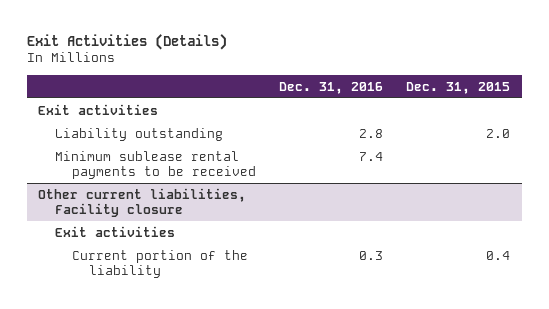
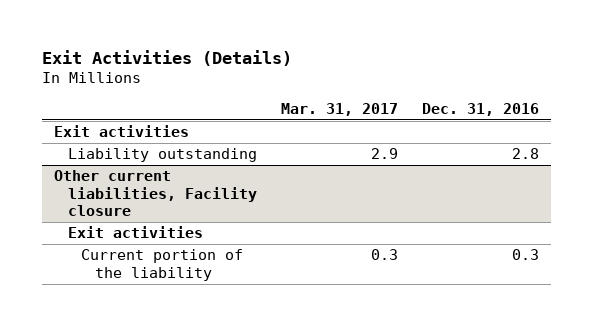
- | Dec. 31, 2016 | Dec. 31, 2015
+ | Mar. 31, 2017 | Dec. 31, 2016
- Minimum sublease rental payments to be received | 7.4 |

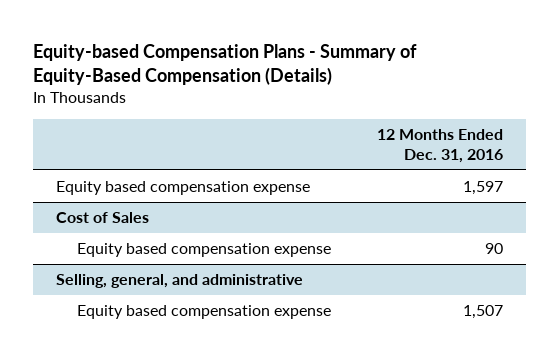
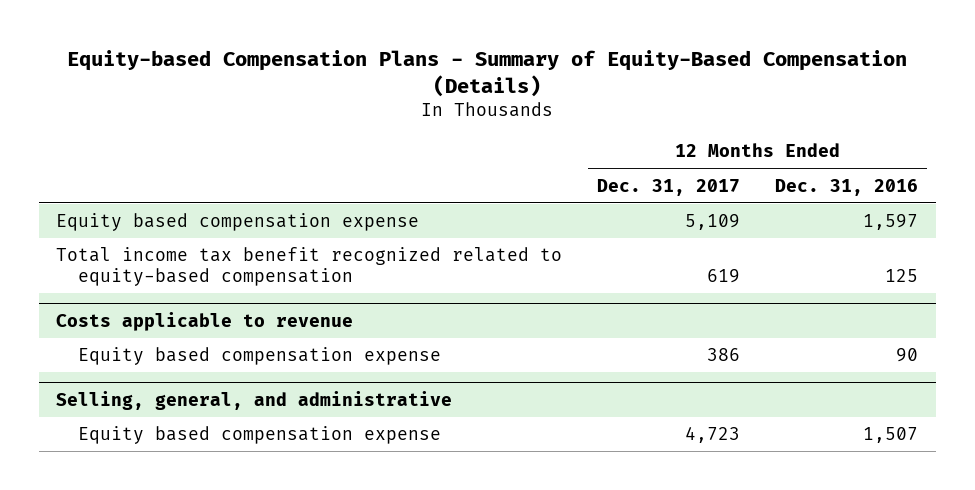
- | 12 Months Ended Dec. 31, 2016
+ | 12 Months Ended Dec. 31, 2017 | 12 Months Ended Dec. 31, 2016
- Cost of Sales
+ Total income tax benefit recognized related to equity-based compensation | 619 | 125
+ Costs applicable to revenue

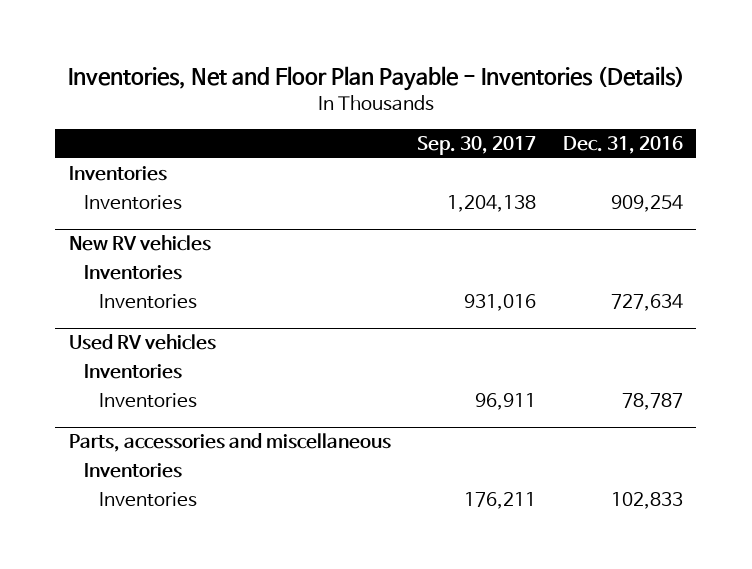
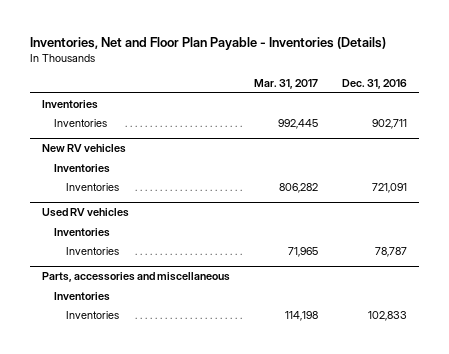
- | Sep. 30, 2017 | Dec. 31, 2016
+ | Mar. 31, 2017 | Dec. 31, 2016
- Inventories | 1,204,138 | 909,254
+ Inventories | 992,445 | 902,711
@ New RV vehicles
- Inventories | 931,016 | 727,634
+ Inventories | 806,282 | 721,091

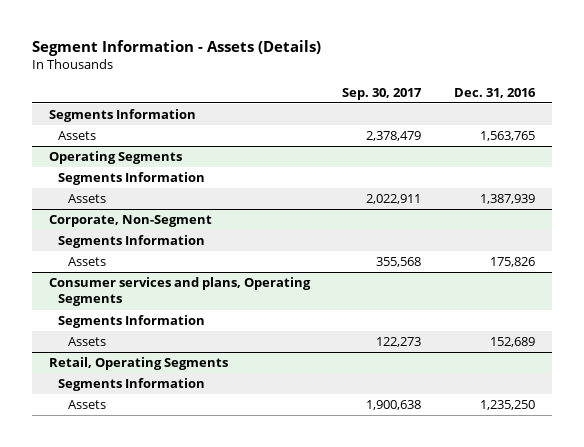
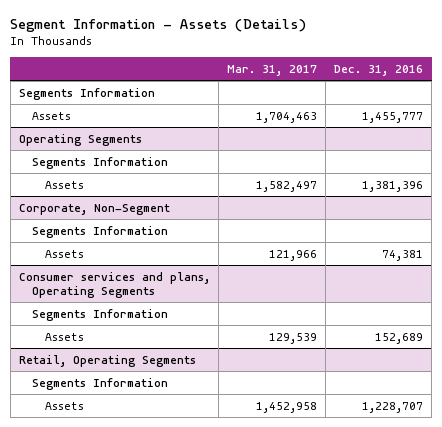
- | Sep. 30, 2017 | Dec. 31, 2016
+ | Mar. 31, 2017 | Dec. 31, 2016
- Assets | 2,378,479 | 1,563,765
+ Assets | 1,704,463 | 1,455,777
@ Operating Segments
- Assets | 2,022,911 | 1,387,939
+ Assets | 1,582,497 | 1,381,396
@ Corporate, Non-Segment
- Assets | 355,568 | 175,826
+ Assets | 121,966 | 74,381
@ Retail, Operating Segments
- Assets | 1,900,638 | 1,235,250
+ Assets | 1,452,958 | 1,228,707

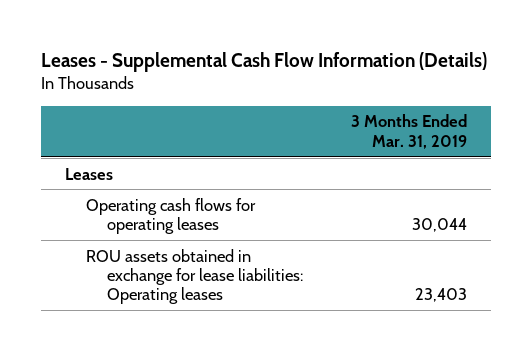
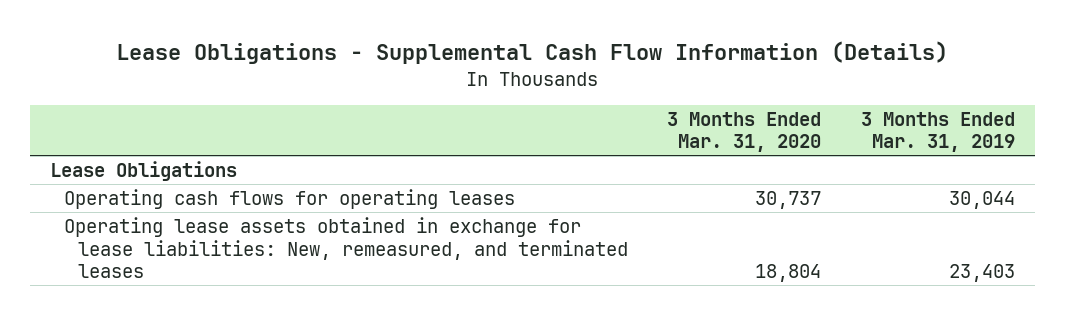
- Leases - Supplemental Cash Flow Information (Details)
+ Lease Obligations - Supplemental Cash Flow Information (Details)
- | 3 Months Ended Mar. 31, 2019
+ | 3 Months Ended Mar. 31, 2020 | 3 Months Ended Mar. 31, 2019
- Leases
+ Lease Obligations
- ROU assets obtained in exchange for lease liabilities: Operating leases | 23,403
+ Operating lease assets obtained in exchange for lease liabilities: New, remeasured, and terminated leases | 18,804 | 23,403

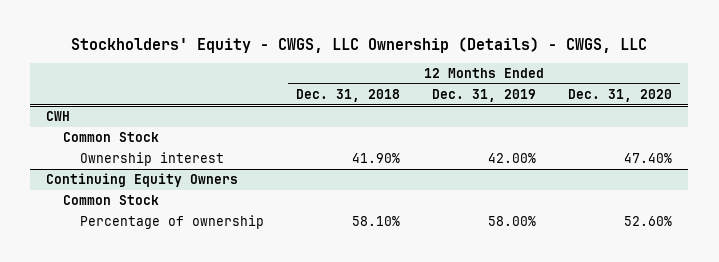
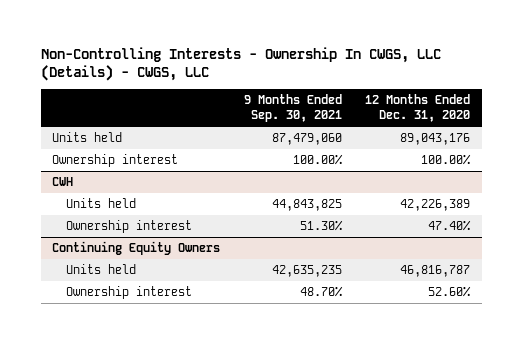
- Stockholders' Equity - CWGS, LLC Ownership (Details) - CWGS, LLC
+ Non-Controlling Interests - Ownership In CWGS, LLC (Details) - CWGS, LLC
- | 12 Months Ended Dec. 31, 2018 | 12 Months Ended Dec. 31, 2019 | 12 Months Ended Dec. 31, 2020
+ | 9 Months Ended Sep. 30, 2021 | 12 Months Ended Dec. 31, 2020
+ Units held | 87,479,060 | 89,043,176
+ Ownership interest | 100.00% | 100.00%
@ CWH
- Common Stock
+ Units held | 44,843,825 | 42,226,389
@ Continuing Equity Owners
- Common Stock
- Percentage of ownership | 58.10% | 58.00% | 52.60%
+ Units held | 42,635,235 | 46,816,787
+ Ownership interest | 48.70% | 52.60%

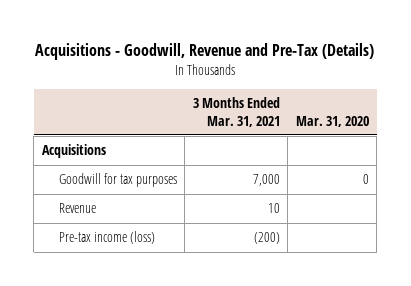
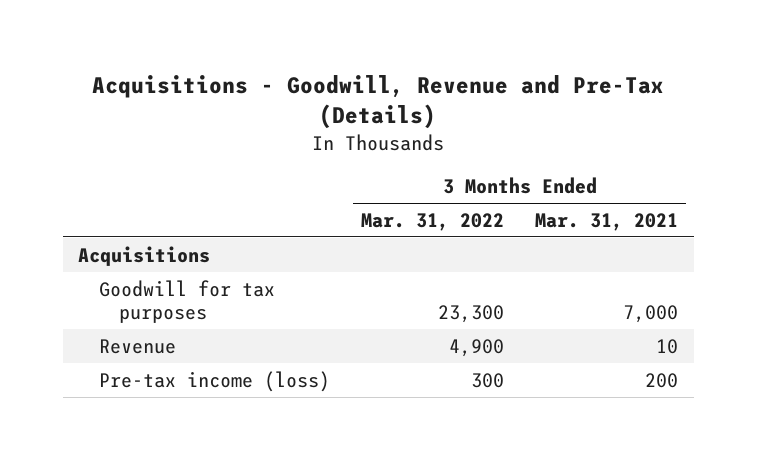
- | 3 Months Ended Mar. 31, 2021 | Mar. 31, 2020
+ | 3 Months Ended Mar. 31, 2022 | 3 Months Ended Mar. 31, 2021
- Pre-tax income (loss) | (200) |
+ Pre-tax income (loss) | 300 | 200

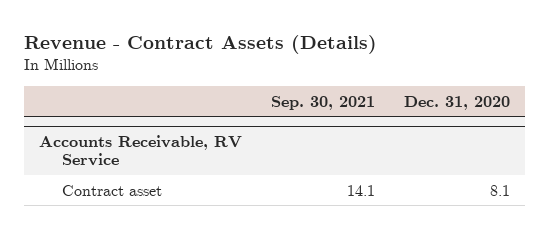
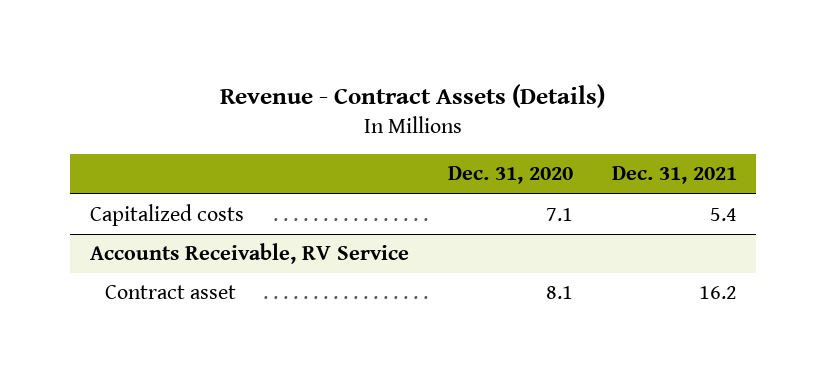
- | Sep. 30, 2021 | Dec. 31, 2020
+ | Dec. 31, 2020 | Dec. 31, 2021
+ Capitalized costs | 7.1 | 5.4

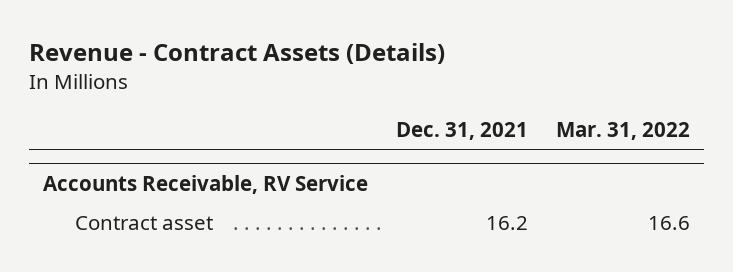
- | Dec. 31, 2020 | Dec. 31, 2021
+ | Dec. 31, 2021 | Mar. 31, 2022
- Capitalized costs | 7.1 | 5.4

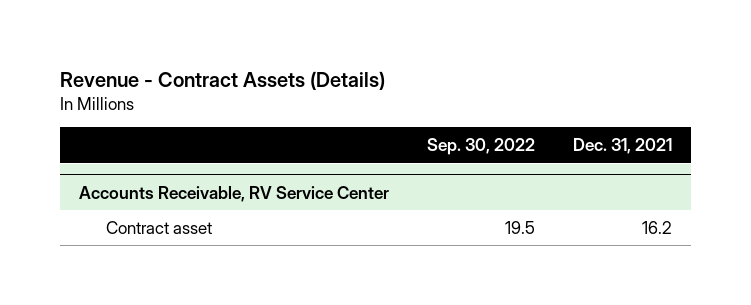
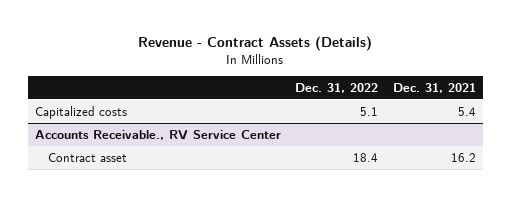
- | Sep. 30, 2022 | Dec. 31, 2021
+ | Dec. 31, 2022 | Dec. 31, 2021
- Accounts Receivable, RV Service Center
+ Capitalized costs | 5.1 | 5.4
+ Accounts Receivable., RV Service Center

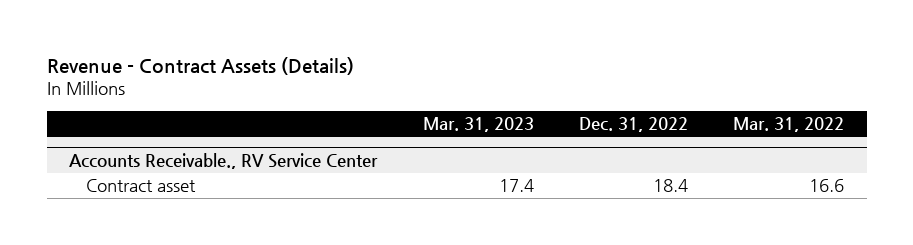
- | Dec. 31, 2022 | Dec. 31, 2021
+ | Mar. 31, 2023 | Dec. 31, 2022 | Mar. 31, 2022
- Capitalized costs | 5.1 | 5.4

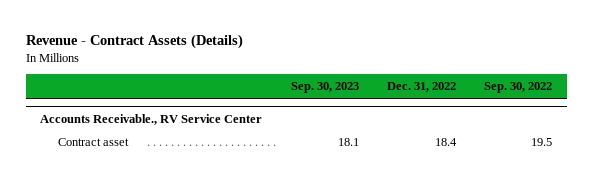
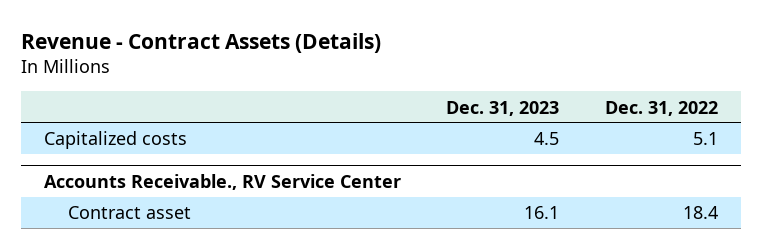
- | Sep. 30, 2023 | Dec. 31, 2022 | Sep. 30, 2022
+ | Dec. 31, 2023 | Dec. 31, 2022
+ Capitalized costs | 4.5 | 5.1

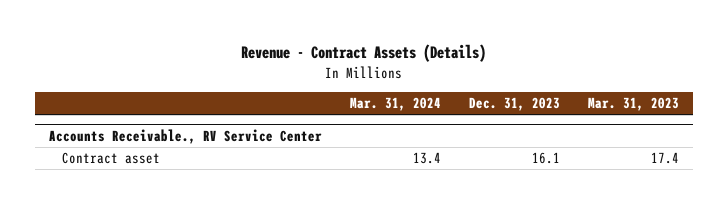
- | Dec. 31, 2023 | Dec. 31, 2022
+ | Mar. 31, 2024 | Dec. 31, 2023 | Mar. 31, 2023
- Capitalized costs | 4.5 | 5.1

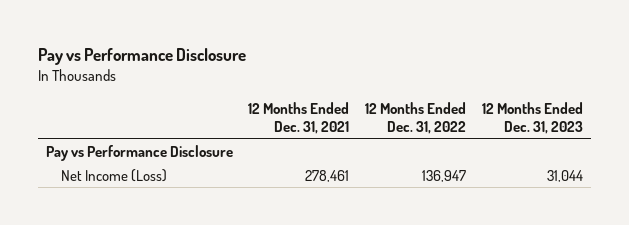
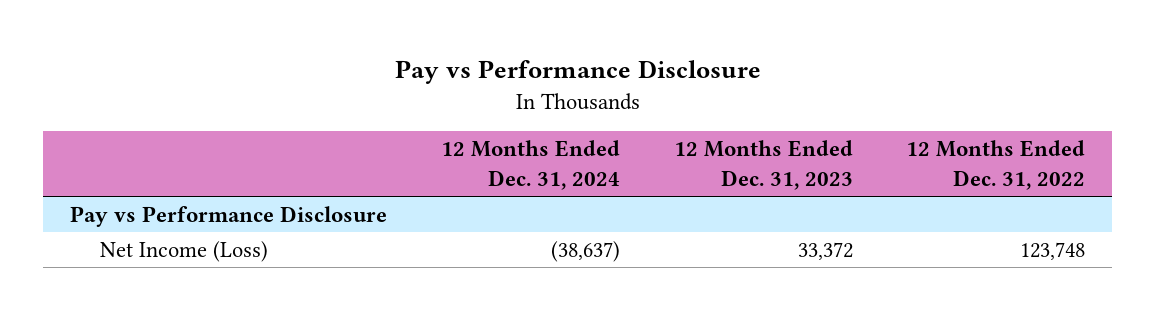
- | 12 Months Ended Dec. 31, 2021 | 12 Months Ended Dec. 31, 2022 | 12 Months Ended Dec. 31, 2023
+ | 12 Months Ended Dec. 31, 2024 | 12 Months Ended Dec. 31, 2023 | 12 Months Ended Dec. 31, 2022
- Net Income (Loss) | 278,461 | 136,947 | 31,044
+ Net Income (Loss) | (38,637) | 33,372 | 123,748

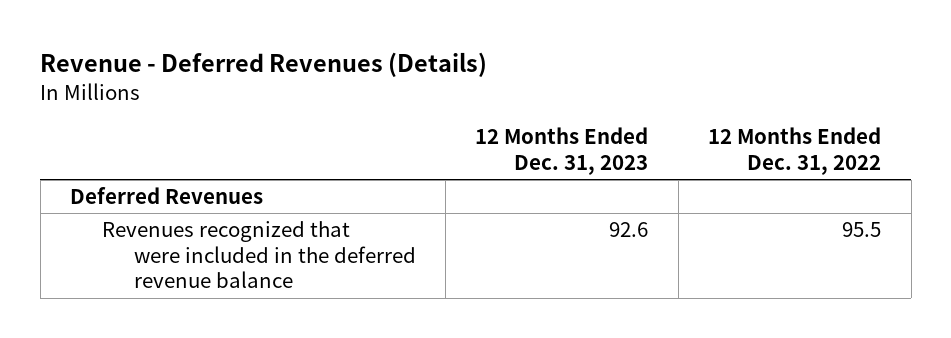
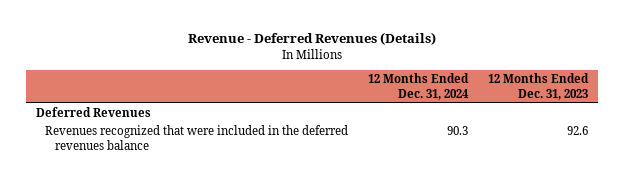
- | 12 Months Ended Dec. 31, 2023 | 12 Months Ended Dec. 31, 2022
+ | 12 Months Ended Dec. 31, 2024 | 12 Months Ended Dec. 31, 2023
- Revenues recognized that were included in the deferred revenue balance | 92.6 | 95.5
+ Revenues recognized that were included in the deferred revenues balance | 90.3 | 92.6

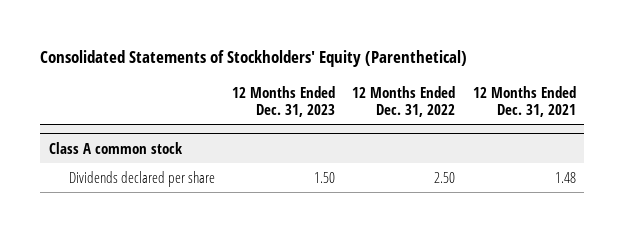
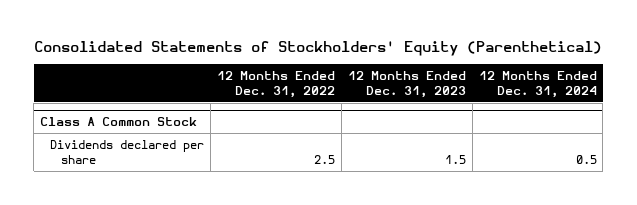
- | 12 Months Ended Dec. 31, 2023 | 12 Months Ended Dec. 31, 2022 | 12 Months Ended Dec. 31, 2021
+ | 12 Months Ended Dec. 31, 2022 | 12 Months Ended Dec. 31, 2023 | 12 Months Ended Dec. 31, 2024
- Class A common stock
- Dividends declared per share | 1.50 | 2.50 | 1.48
+ Class A Common Stock
+ Dividends declared per share | 2.5 | 1.5 | 0.5

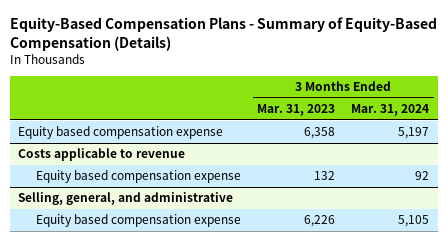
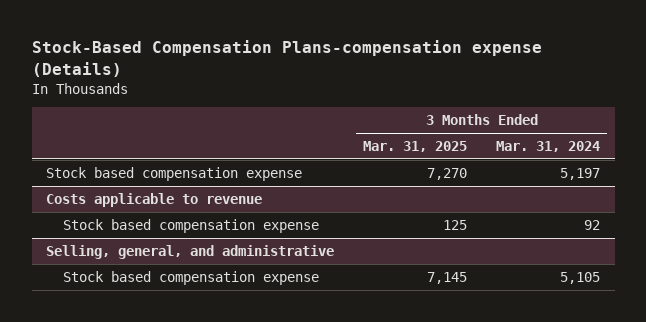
- Equity-Based Compensation Plans - Summary of Equity-Based Compensation (Details)
+ Stock-Based Compensation Plans-compensation expense (Details)
- | 3 Months Ended Mar. 31, 2023 | 3 Months Ended Mar. 31, 2024
+ | 3 Months Ended Mar. 31, 2025 | 3 Months Ended Mar. 31, 2024
- Equity based compensation expense | 6,358 | 5,197
+ Stock based compensation expense | 7,270 | 5,197
@ Costs applicable to revenue
- Equity based compensation expense | 132 | 92
+ Stock based compensation expense | 125 | 92
@ Selling, general, and administrative
- Equity based compensation expense | 6,226 | 5,105
+ Stock based compensation expense | 7,145 | 5,105

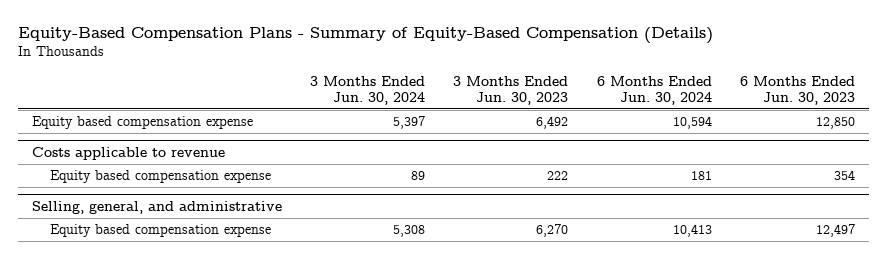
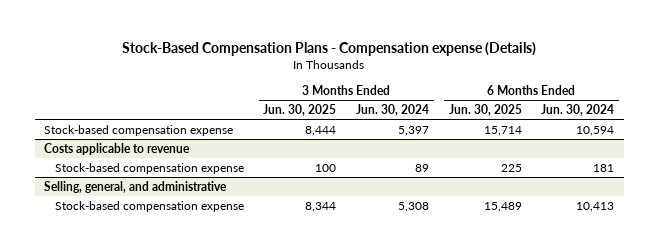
- Equity-Based Compensation Plans - Summary of Equity-Based Compensation (Details)
+ Stock-Based Compensation Plans - Compensation expense (Details)
- | 3 Months Ended Jun. 30, 2024 | 3 Months Ended Jun. 30, 2023 | 6 Months Ended Jun. 30, 2024 | 6 Months Ended Jun. 30, 2023
+ | 3 Months Ended Jun. 30, 2025 | 3 Months Ended Jun. 30, 2024 | 6 Months Ended Jun. 30, 2025 | 6 Months Ended Jun. 30, 2024
- Equity based compensation expense | 5,397 | 6,492 | 10,594 | 12,850
+ Stock-based compensation expense | 8,444 | 5,397 | 15,714 | 10,594
@ Costs applicable to revenue
- Equity based compensation expense | 89 | 222 | 181 | 354
+ Stock-based compensation expense | 100 | 89 | 225 | 181
@ Selling, general, and administrative
- Equity based compensation expense | 5,308 | 6,270 | 10,413 | 12,497
+ Stock-based compensation expense | 8,344 | 5,308 | 15,489 | 10,413

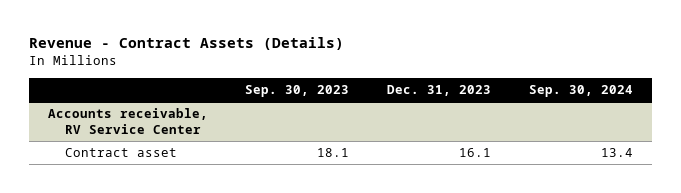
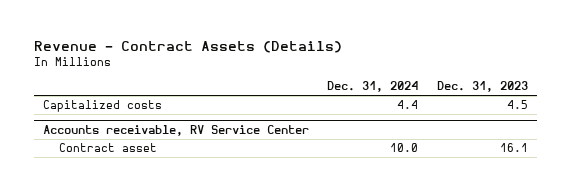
- | Sep. 30, 2023 | Dec. 31, 2023 | Sep. 30, 2024
+ | Dec. 31, 2024 | Dec. 31, 2023
+ Capitalized costs | 4.4 | 4.5

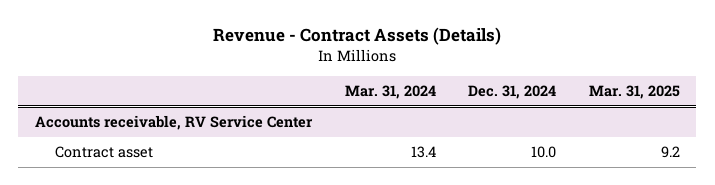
- | Dec. 31, 2024 | Dec. 31, 2023
+ | Mar. 31, 2024 | Dec. 31, 2024 | Mar. 31, 2025
- Capitalized costs | 4.4 | 4.5

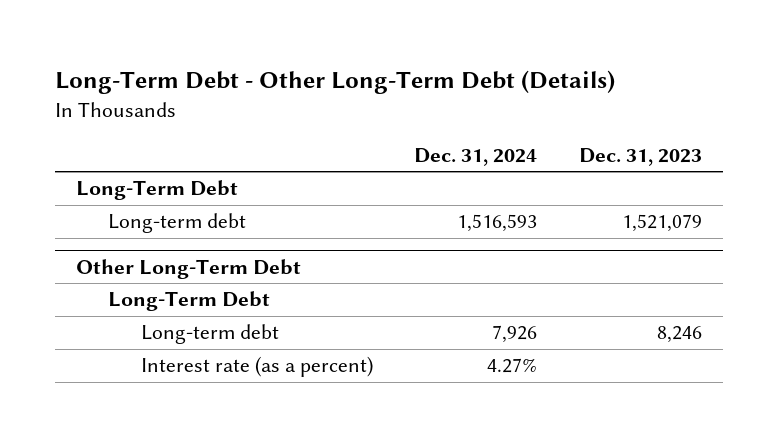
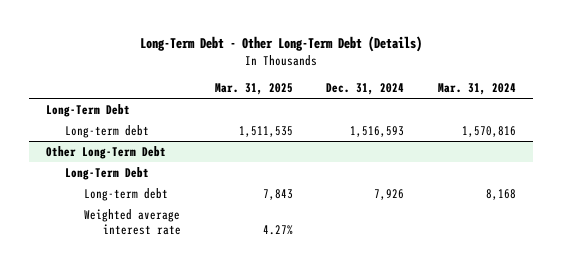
- | Dec. 31, 2024 | Dec. 31, 2023
+ | Mar. 31, 2025 | Dec. 31, 2024 | Mar. 31, 2024
@ Other Long-Term Debt
- Interest rate (as a percent) | 4.27% |
+ Weighted average interest rate | 4.27% | |

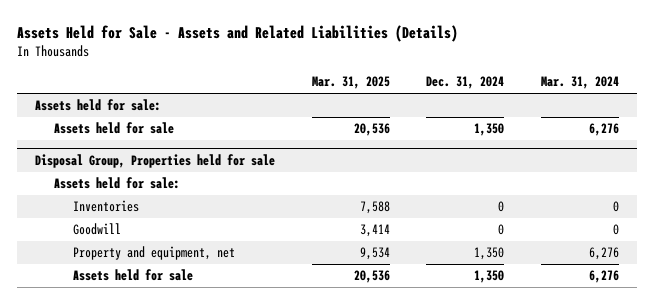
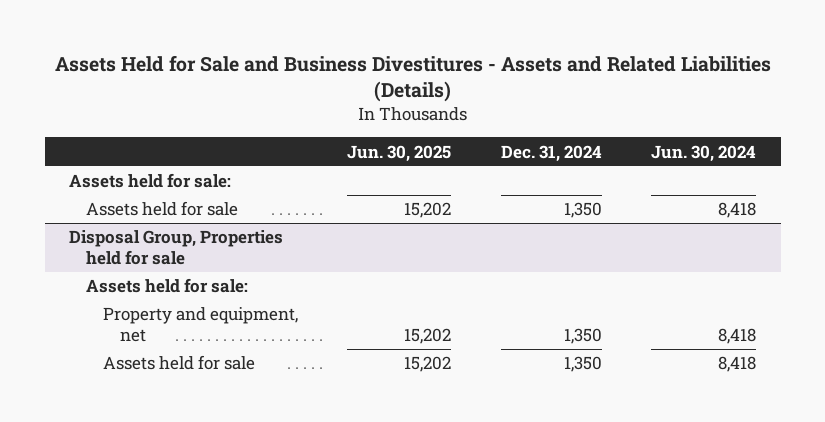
- Assets Held for Sale - Assets and Related Liabilities (Details)
+ Assets Held for Sale and Business Divestitures - Assets and Related Liabilities (Details)
- | Mar. 31, 2025 | Dec. 31, 2024 | Mar. 31, 2024
+ | Jun. 30, 2025 | Dec. 31, 2024 | Jun. 30, 2024
@ Disposal Group, Properties held for sale
- Inventories | 7,588 | 0 | 0
- Goodwill | 3,414 | 0 | 0

